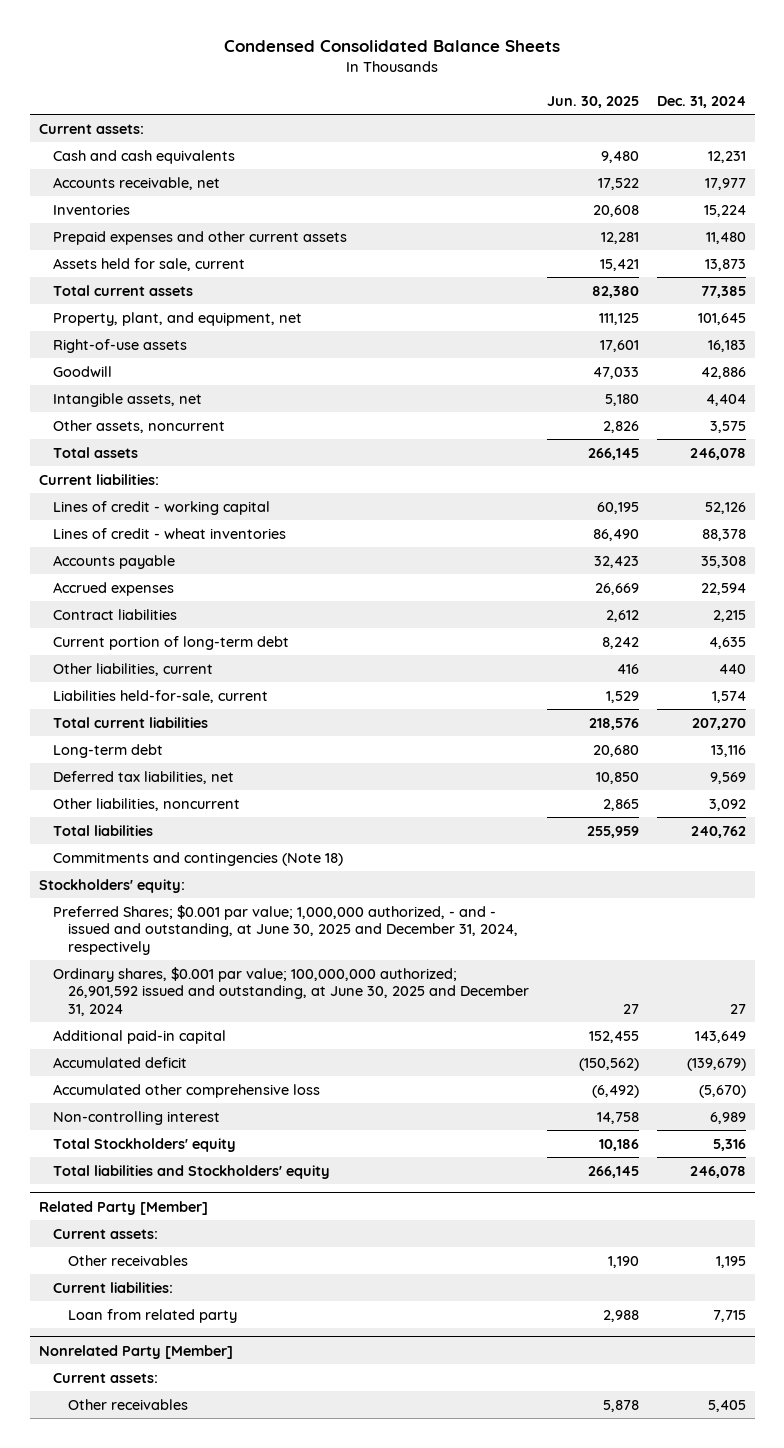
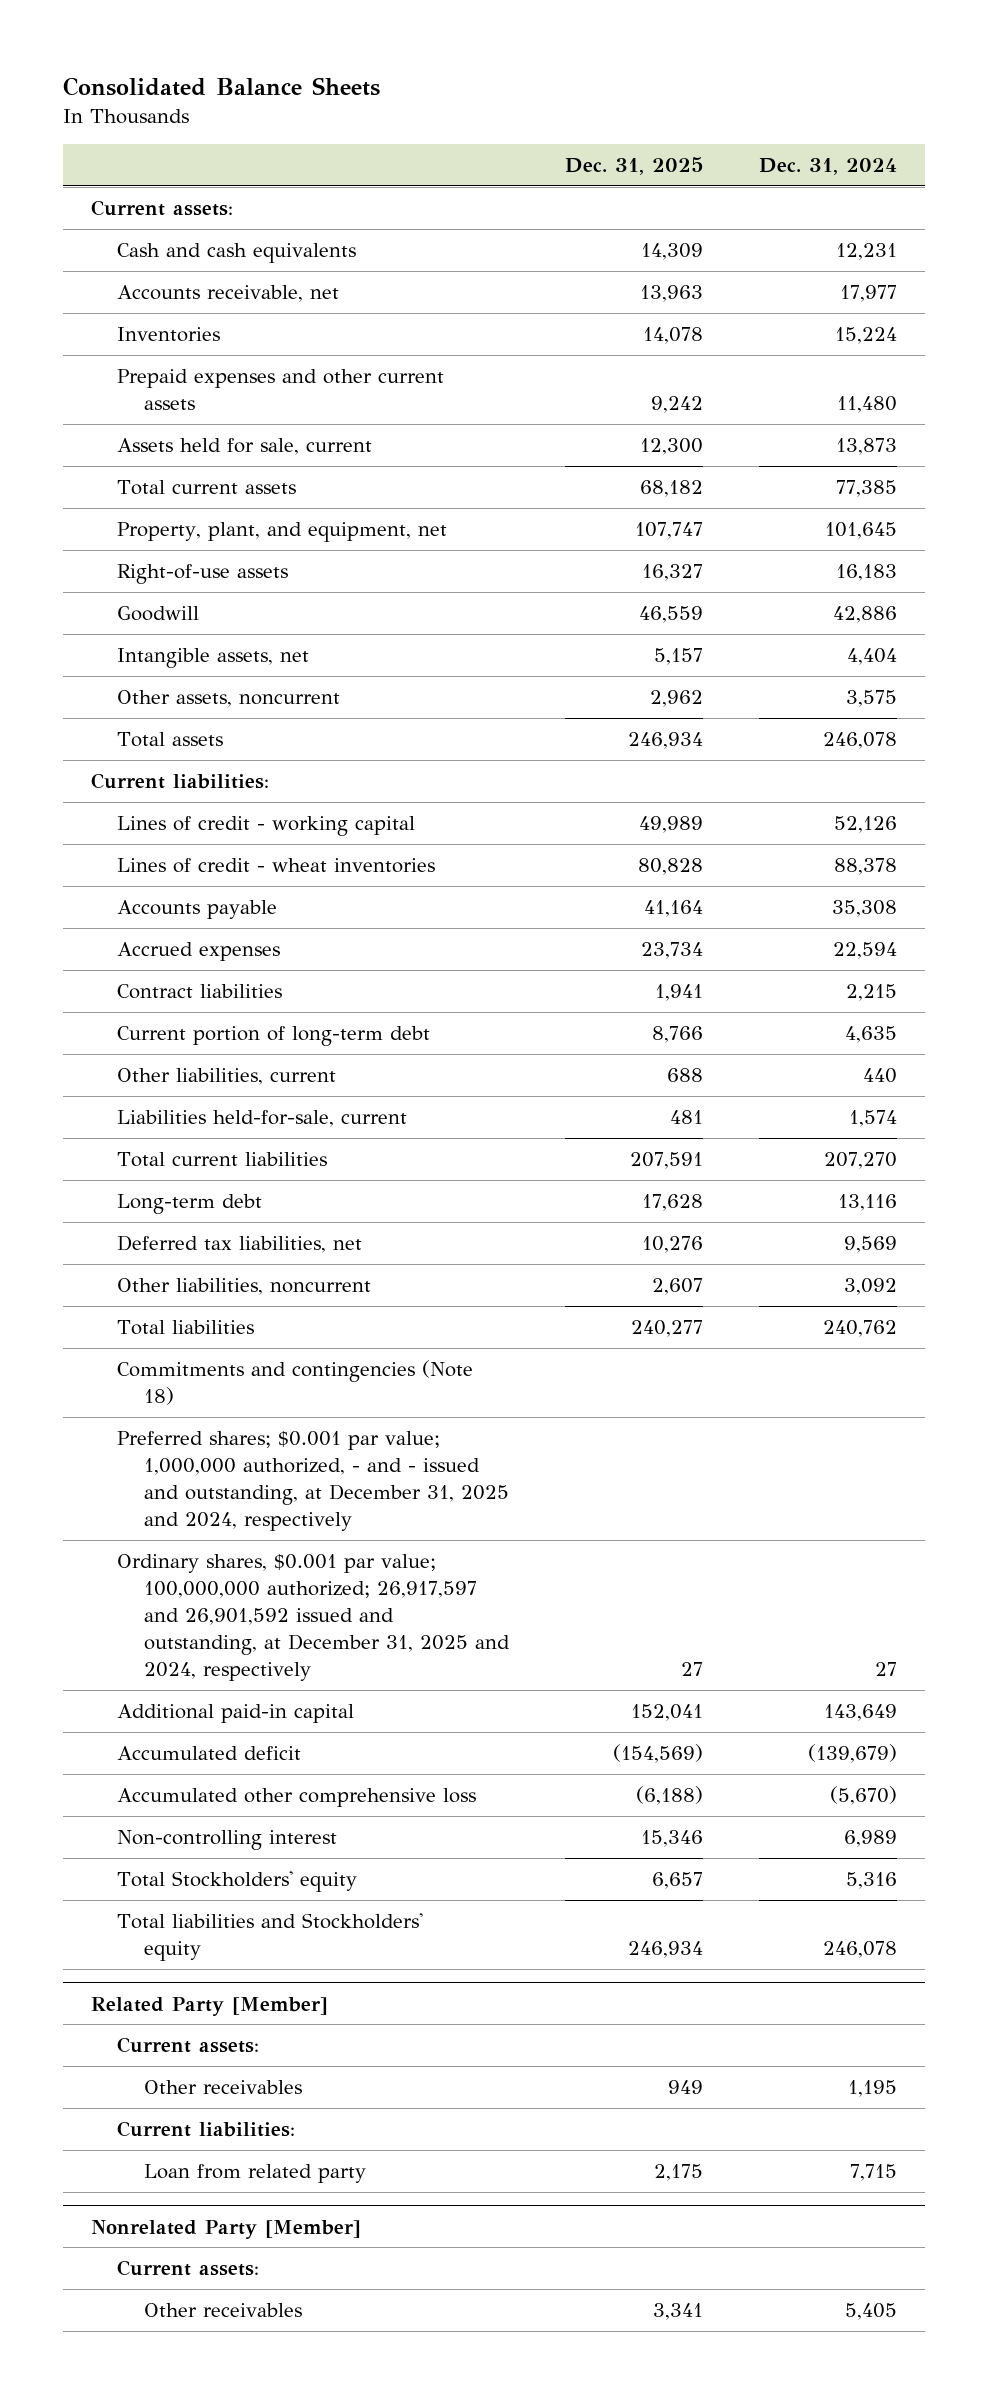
- Condensed Consolidated Balance Sheets
+ Consolidated Balance Sheets
- | Jun. 30, 2025 | Dec. 31, 2024
+ | Dec. 31, 2025 | Dec. 31, 2024
- Stockholders' equity:
- Preferred Shares; $0.001 par value; 1,000,000 authorized, - and - issued and outstanding, at June 30, 2025 and December 31, 2024, respectively
- Ordinary shares, $0.001 par value; 100,000,000 authorized; 26,901,592 issued and outstanding, at June 30, 2025 and December 31, 2024 | 27 | 27
+ Preferred shares; $0.001 par value; 1,000,000 authorized, - and - issued and outstanding, at December 31, 2025 and 2024, respectively
+ Ordinary shares, $0.001 par value; 100,000,000 authorized; 26,917,597 and 26,901,592 issued and outstanding, at December 31, 2025 and 2024, respectively | 27 | 27

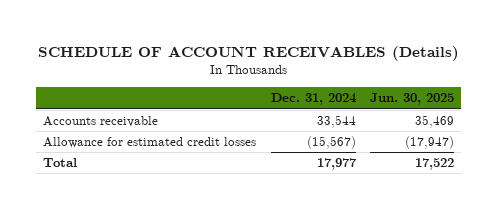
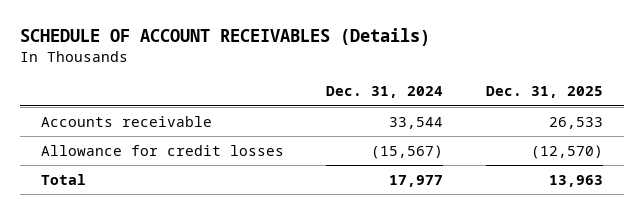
- | Dec. 31, 2024 | Jun. 30, 2025
+ | Dec. 31, 2024 | Dec. 31, 2025
- Allowance for estimated credit losses | (15,567) | (17,947)
+ Allowance for credit losses | (15,567) | (12,570)

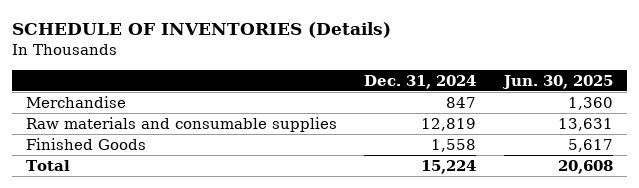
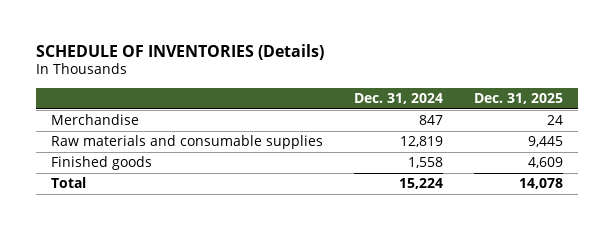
- | Dec. 31, 2024 | Jun. 30, 2025
+ | Dec. 31, 2024 | Dec. 31, 2025
- Finished Goods | 1,558 | 5,617
+ Finished goods | 1,558 | 4,609

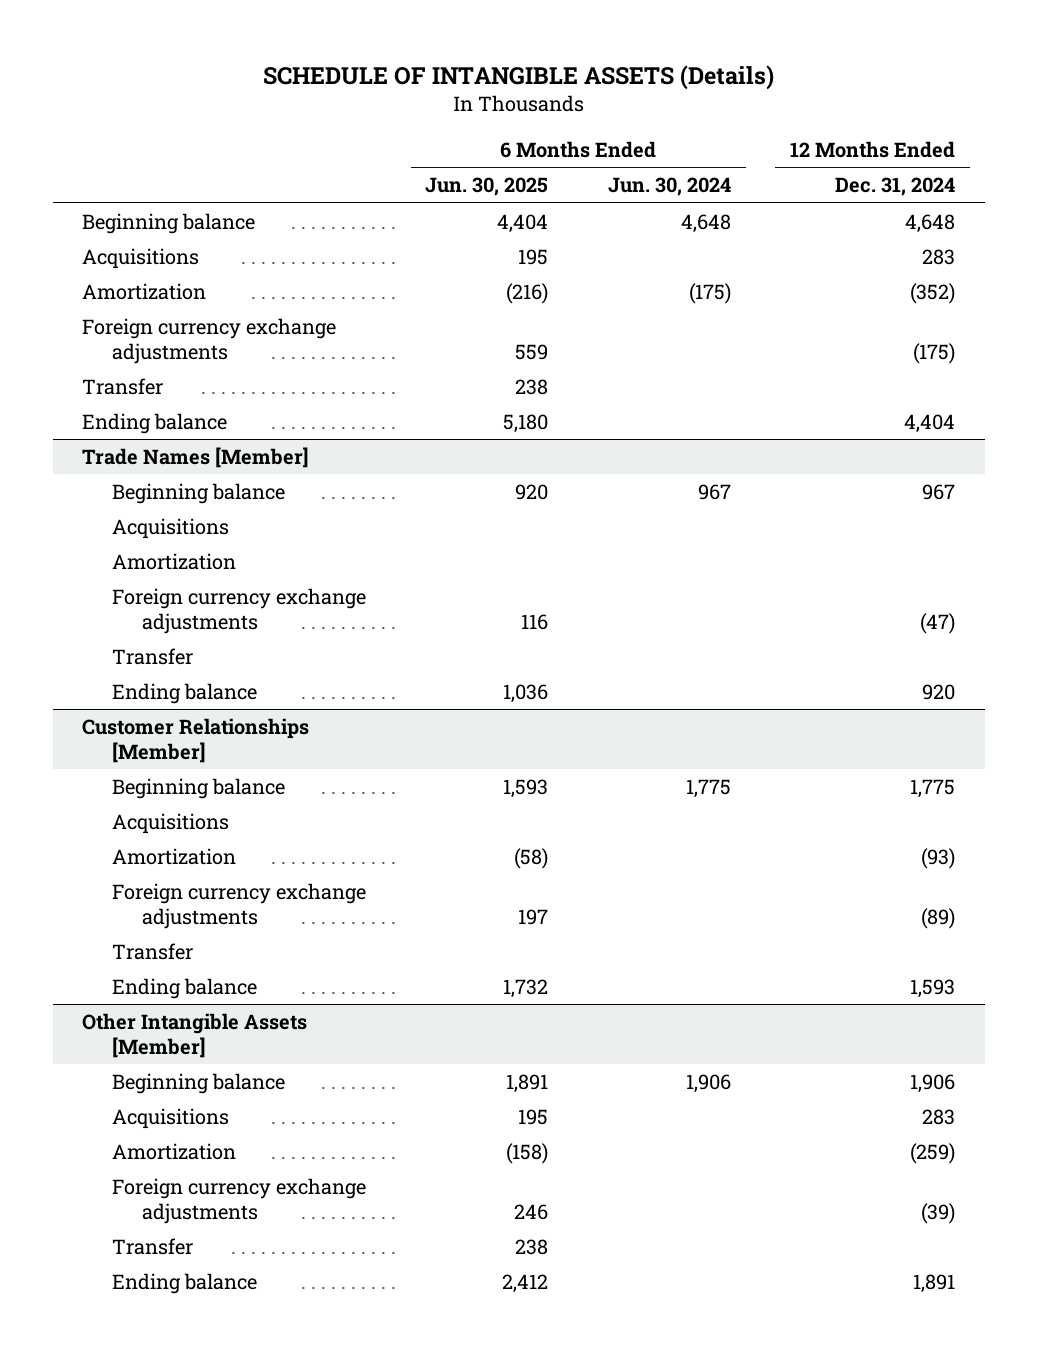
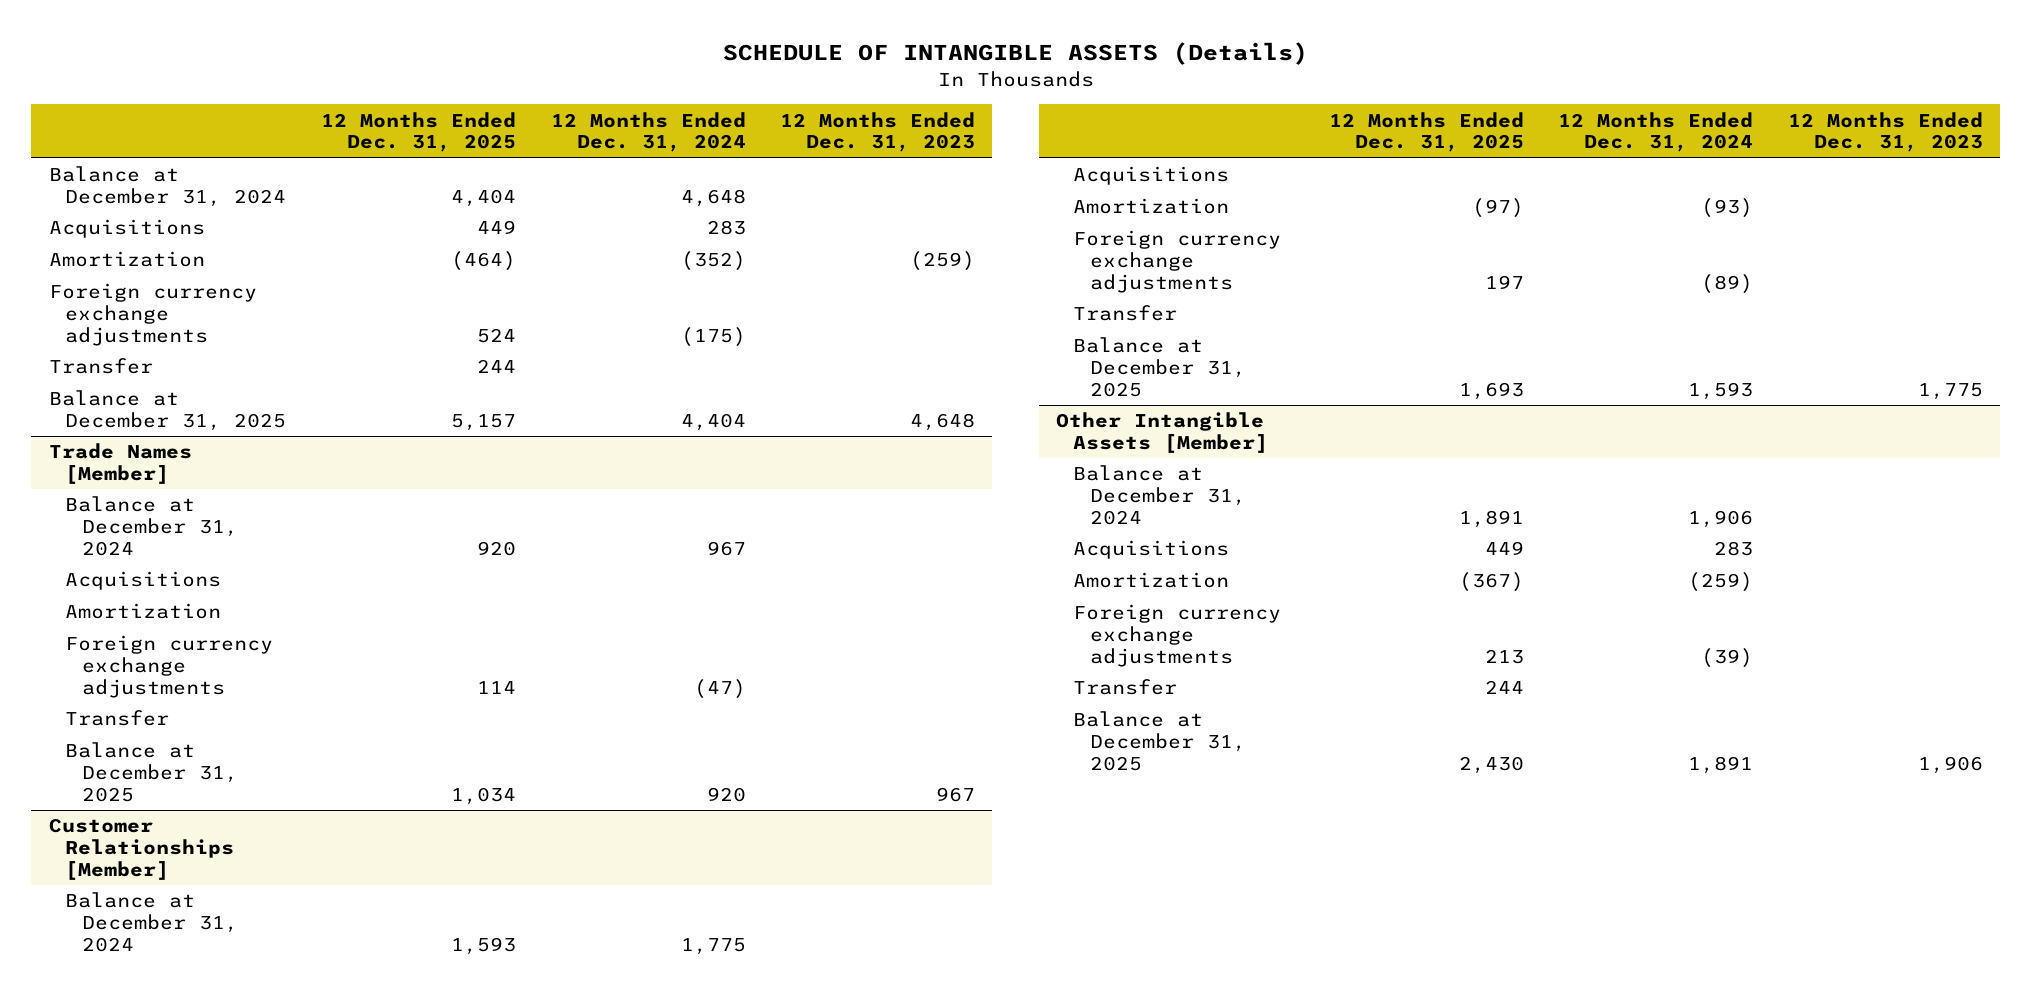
- | 6 Months Ended Jun. 30, 2025 | 6 Months Ended Jun. 30, 2024 | 12 Months Ended Dec. 31, 2024
+ | 12 Months Ended Dec. 31, 2025 | 12 Months Ended Dec. 31, 2024 | 12 Months Ended Dec. 31, 2023
- Beginning balance | 4,404 | 4,648 | 4,648
+ Balance at December 31, 2024 | 4,404 | 4,648 |
- Ending balance | 5,180 | | 4,404
+ Balance at December 31, 2025 | 5,157 | 4,404 | 4,648
@ Trade Names [Member]
- Beginning balance | 920 | 967 | 967
+ Balance at December 31, 2024 | 920 | 967 |
- Ending balance | 1,036 | | 920
+ Balance at December 31, 2025 | 1,034 | 920 | 967
@ Customer Relationships [Member]
- Beginning balance | 1,593 | 1,775 | 1,775
+ Balance at December 31, 2024 | 1,593 | 1,775 |
- Ending balance | 1,732 | | 1,593
+ Balance at December 31, 2025 | 1,693 | 1,593 | 1,775
@ Other Intangible Assets [Member]
- Beginning balance | 1,891 | 1,906 | 1,906
+ Balance at December 31, 2024 | 1,891 | 1,906 |
- Ending balance | 2,412 | | 1,891
+ Balance at December 31, 2025 | 2,430 | 1,891 | 1,906

